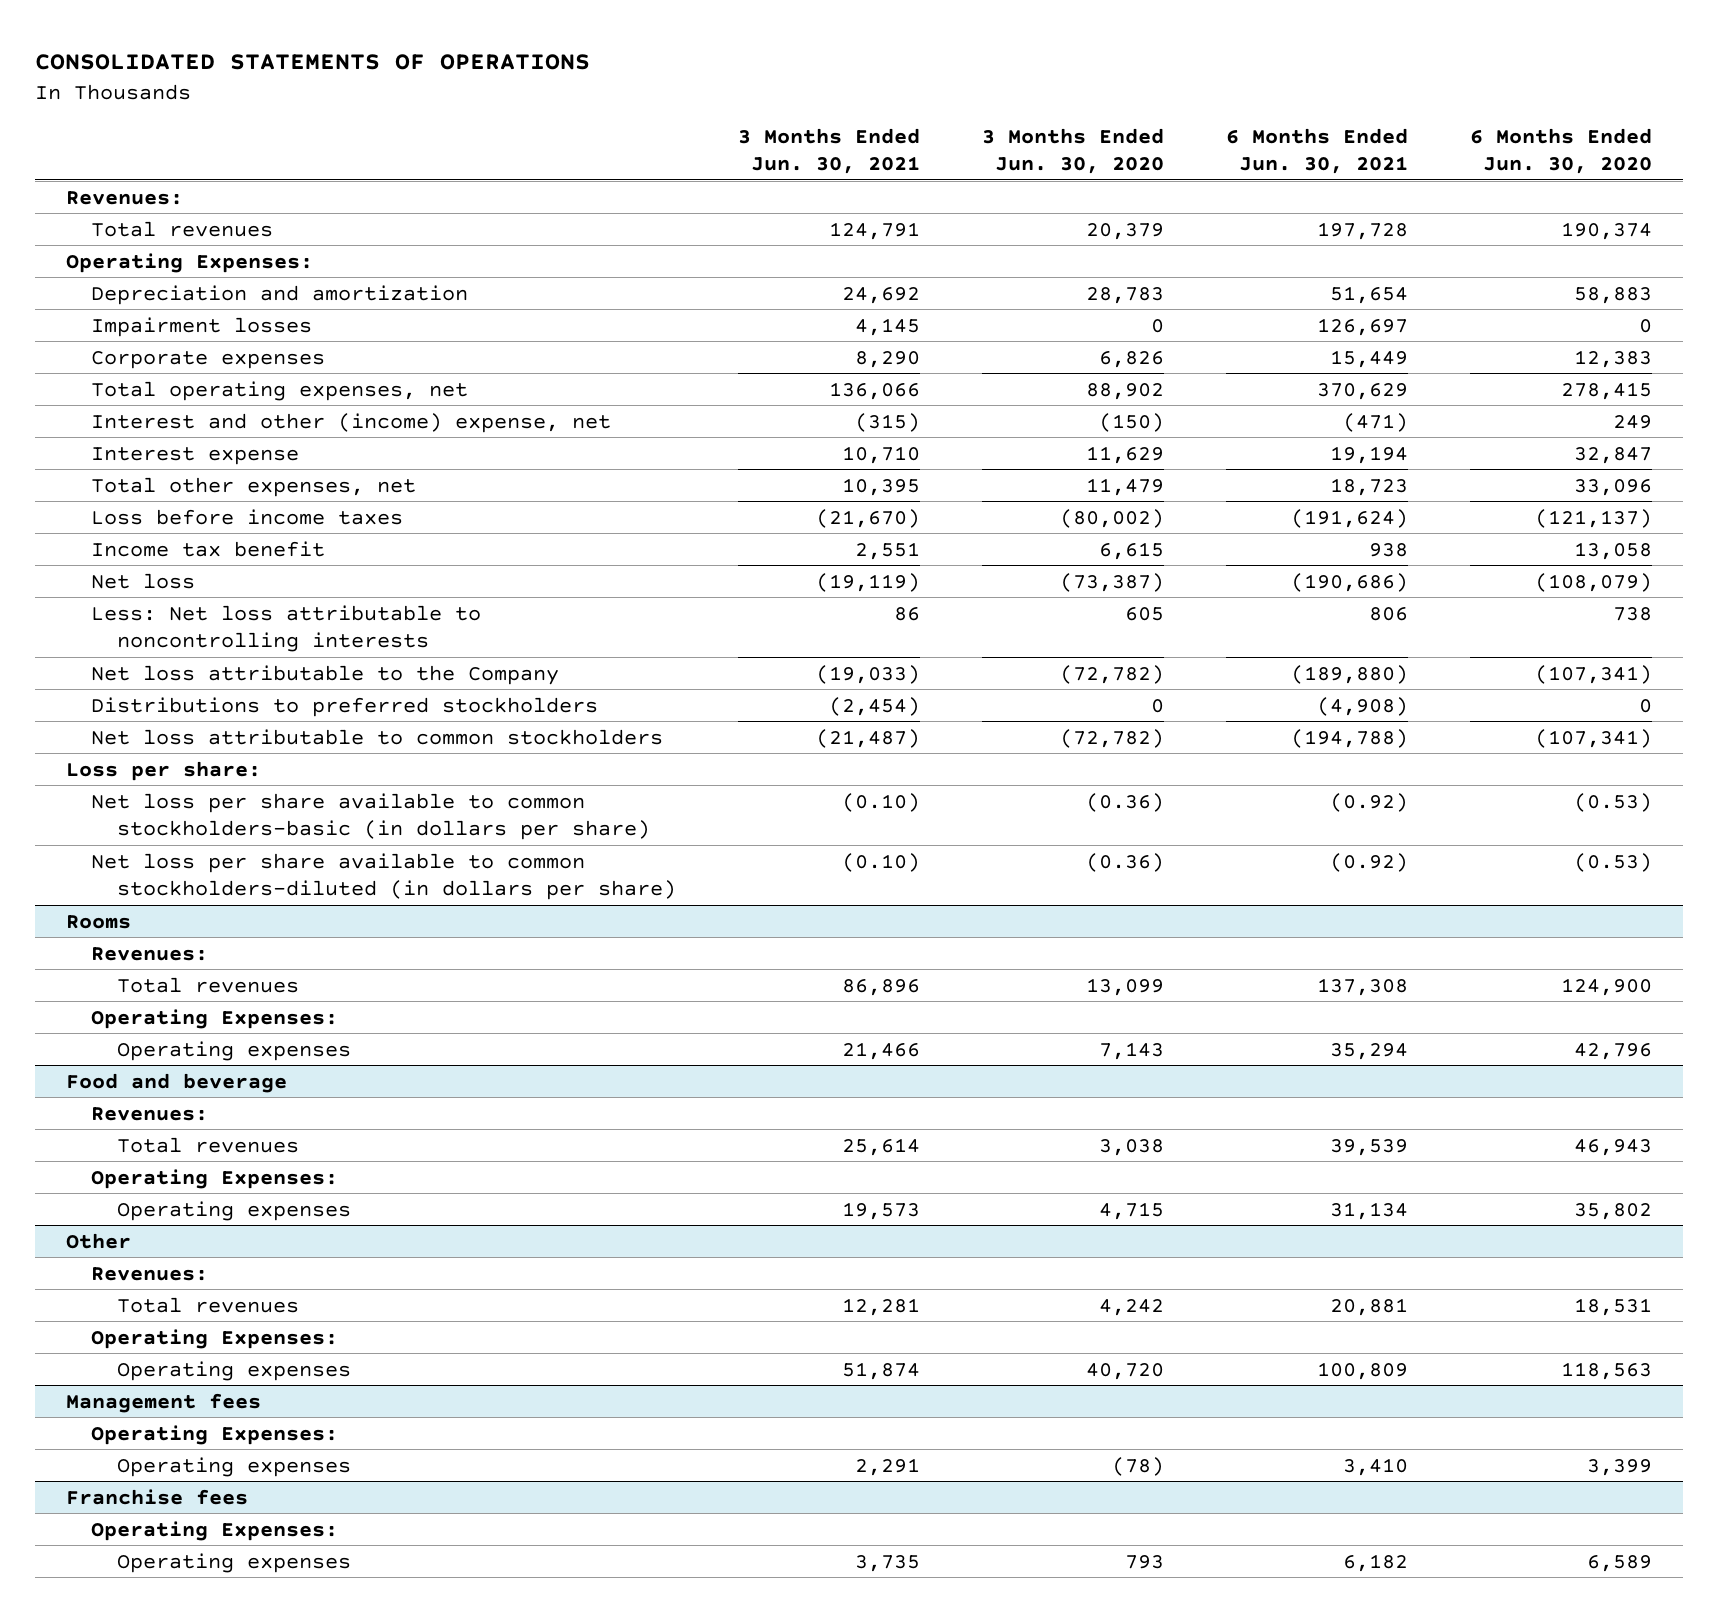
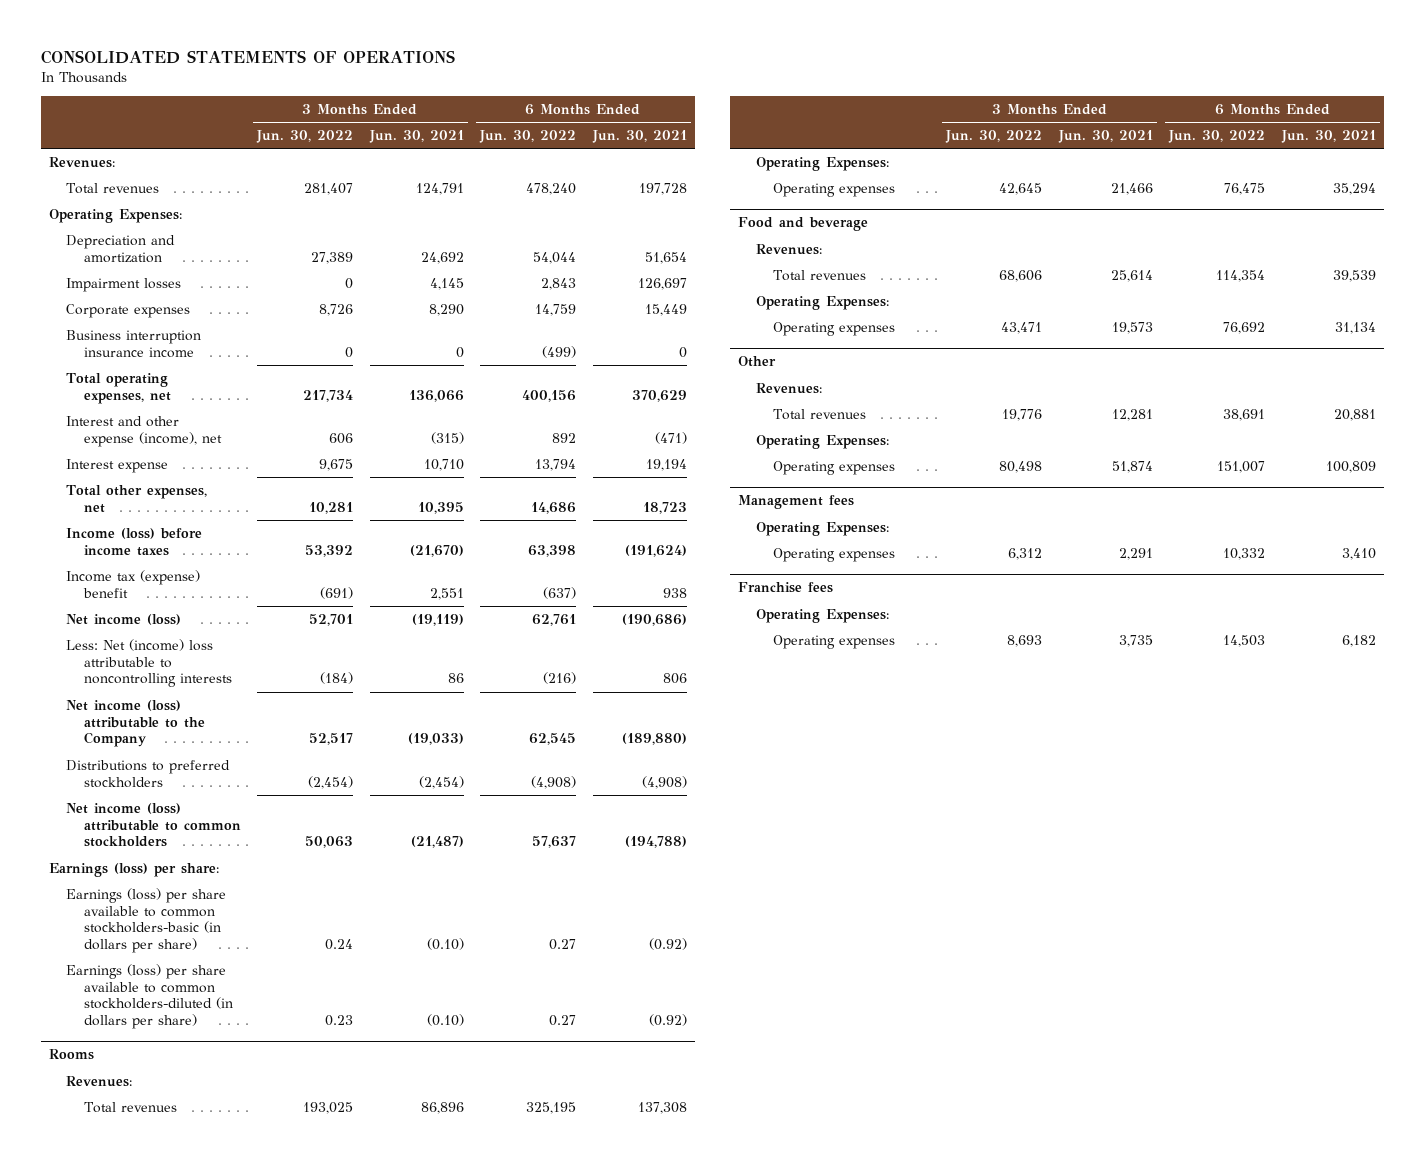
- | 3 Months Ended Jun. 30, 2021 | 3 Months Ended Jun. 30, 2020 | 6 Months Ended Jun. 30, 2021 | 6 Months Ended Jun. 30, 2020
+ | 3 Months Ended Jun. 30, 2022 | 3 Months Ended Jun. 30, 2021 | 6 Months Ended Jun. 30, 2022 | 6 Months Ended Jun. 30, 2021
+ Business interruption insurance income | 0 | 0 | (499) | 0
- Interest and other (income) expense, net | (315) | (150) | (471) | 249
+ Interest and other expense (income), net | 606 | (315) | 892 | (471)
- Loss before income taxes | (21,670) | (80,002) | (191,624) | (121,137)
- Income tax benefit | 2,551 | 6,615 | 938 | 13,058
- Net loss | (19,119) | (73,387) | (190,686) | (108,079)
- Less: Net loss attributable to noncontrolling interests | 86 | 605 | 806 | 738
- Net loss attributable to the Company | (19,033) | (72,782) | (189,880) | (107,341)
+ Income (loss) before income taxes | 53,392 | (21,670) | 63,398 | (191,624)
+ Income tax (expense) benefit | (691) | 2,551 | (637) | 938
+ Net income (loss) | 52,701 | (19,119) | 62,761 | (190,686)
+ Less: Net (income) loss attributable to noncontrolling interests | (184) | 86 | (216) | 806
+ Net income (loss) attributable to the Company | 52,517 | (19,033) | 62,545 | (189,880)
- Net loss attributable to common stockholders | (21,487) | (72,782) | (194,788) | (107,341)
- Loss per share:
- Net loss per share available to common stockholders-basic (in dollars per share) | (0.10) | (0.36) | (0.92) | (0.53)
- Net loss per share available to common stockholders-diluted (in dollars per share) | (0.10) | (0.36) | (0.92) | (0.53)
+ Net income (loss) attributable to common stockholders | 50,063 | (21,487) | 57,637 | (194,788)
+ Earnings (loss) per share:
+ Earnings (loss) per share available to common stockholders-basic (in dollars per share) | 0.24 | (0.10) | 0.27 | (0.92)
+ Earnings (loss) per share available to common stockholders-diluted (in dollars per share) | 0.23 | (0.10) | 0.27 | (0.92)

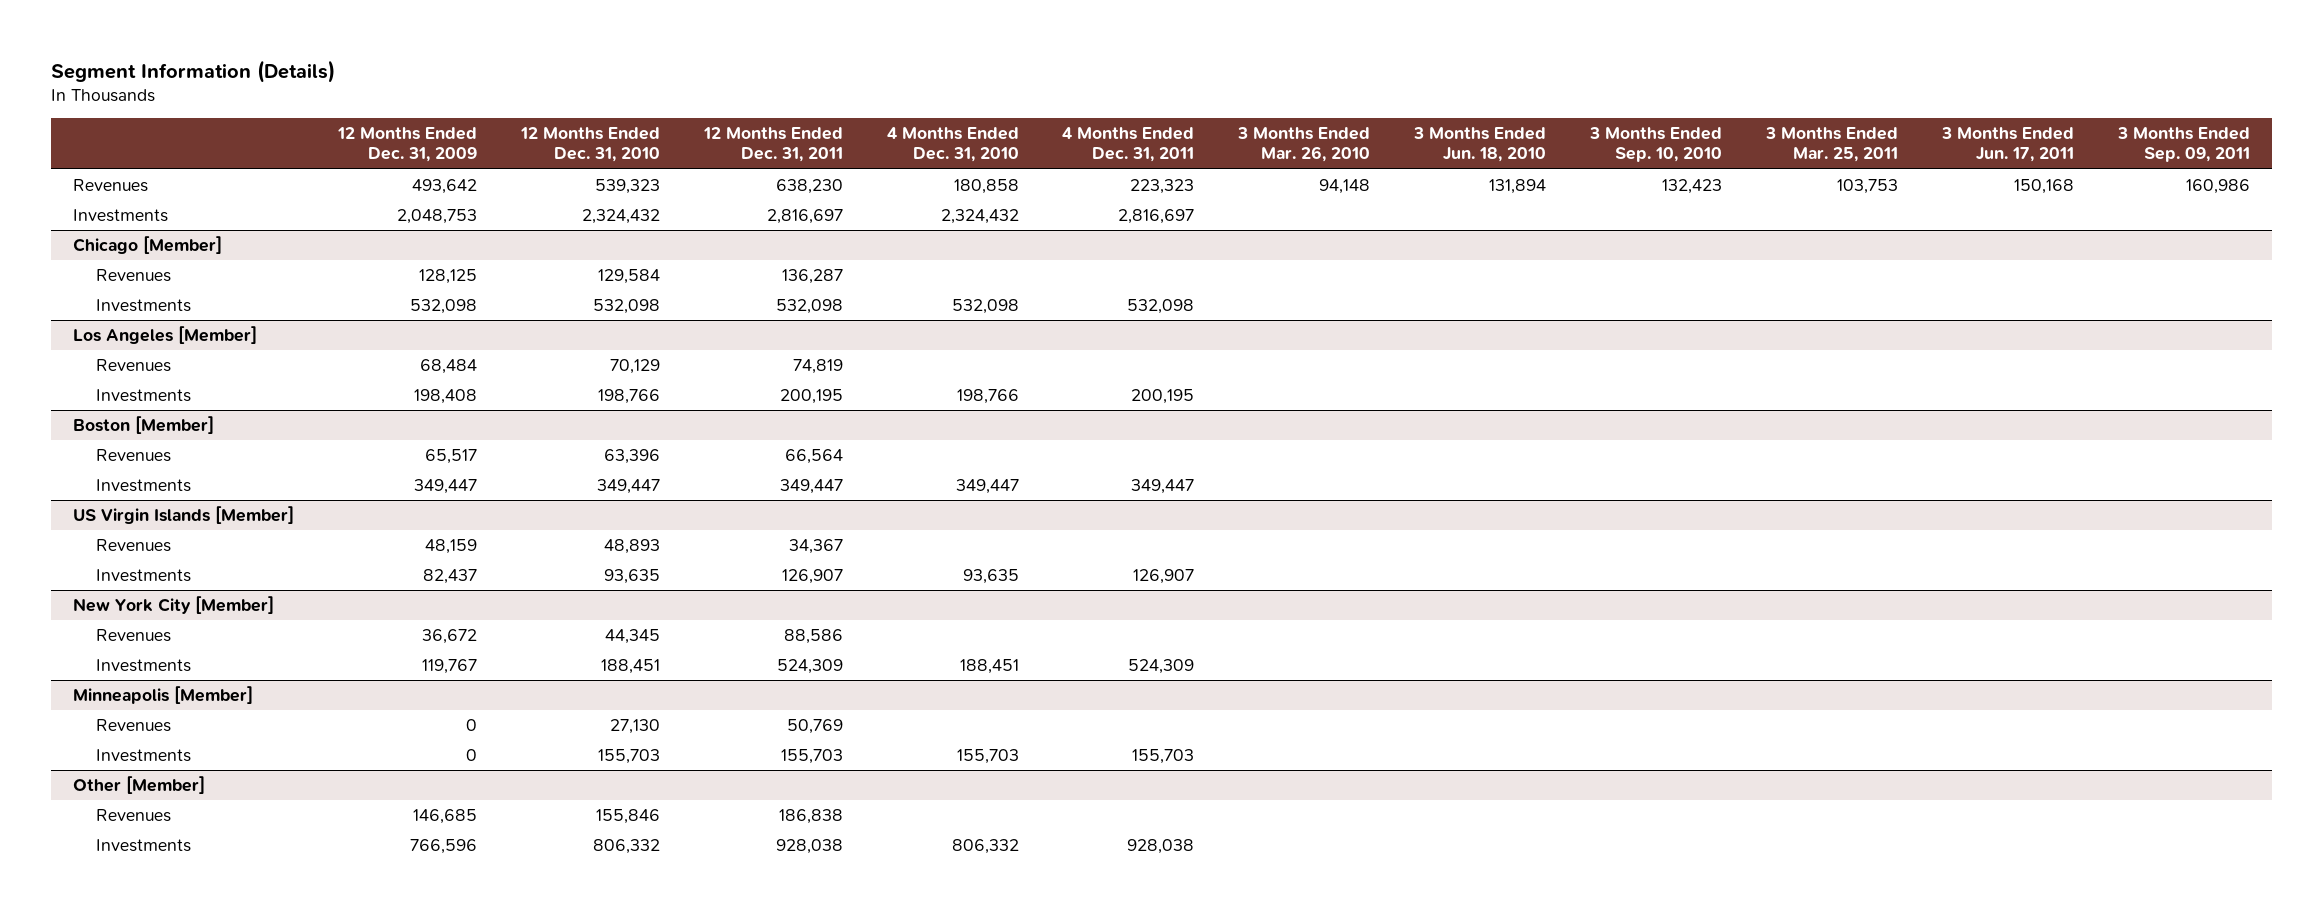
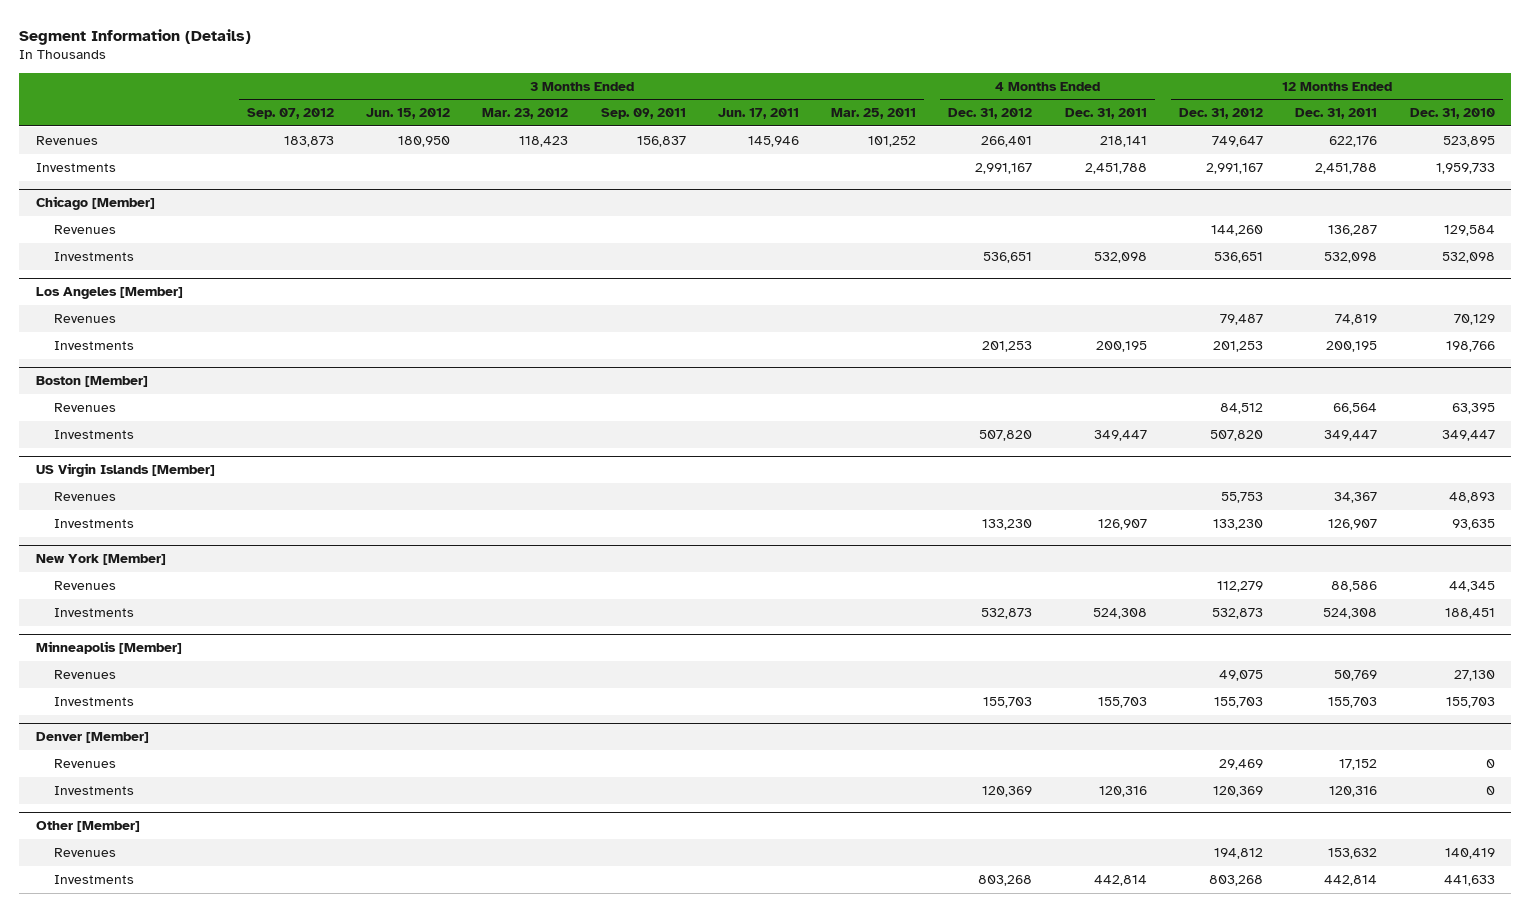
- | 12 Months Ended Dec. 31, 2009 | 12 Months Ended Dec. 31, 2010 | 12 Months Ended Dec. 31, 2011 | 4 Months Ended Dec. 31, 2010 | 4 Months Ended Dec. 31, 2011 | 3 Months Ended Mar. 26, 2010 | 3 Months Ended Jun. 18, 2010 | 3 Months Ended Sep. 10, 2010 | 3 Months Ended Mar. 25, 2011 | 3 Months Ended Jun. 17, 2011 | 3 Months Ended Sep. 09, 2011
+ | 3 Months Ended Sep. 07, 2012 | 3 Months Ended Jun. 15, 2012 | 3 Months Ended Mar. 23, 2012 | 3 Months Ended Sep. 09, 2011 | 3 Months Ended Jun. 17, 2011 | 3 Months Ended Mar. 25, 2011 | 4 Months Ended Dec. 31, 2012 | 4 Months Ended Dec. 31, 2011 | 12 Months Ended Dec. 31, 2012 | 12 Months Ended Dec. 31, 2011 | 12 Months Ended Dec. 31, 2010
- Revenues | 493,642 | 539,323 | 638,230 | 180,858 | 223,323 | 94,148 | 131,894 | 132,423 | 103,753 | 150,168 | 160,986
- Investments | 2,048,753 | 2,324,432 | 2,816,697 | 2,324,432 | 2,816,697 | | | | | |
+ Revenues | 183,873 | 180,950 | 118,423 | 156,837 | 145,946 | 101,252 | 266,401 | 218,141 | 749,647 | 622,176 | 523,895
+ Investments | | | | | | | 2,991,167 | 2,451,788 | 2,991,167 | 2,451,788 | 1,959,733
@ Boston [Member]
- Revenues | 65,517 | 63,396 | 66,564 | | | | | | | |
+ Revenues | | | | | | | | | 84,512 | 66,564 | 63,395
- New York City [Member]
+ New York [Member]
- Investments | 119,767 | 188,451 | 524,309 | 188,451 | 524,309 | | | | | |
+ Investments | | | | | | | 532,873 | 524,308 | 532,873 | 524,308 | 188,451
+ Denver [Member]
+ Revenues | | | | | | | | | 29,469 | 17,152 | 0
+ Investments | | | | | | | 120,369 | 120,316 | 120,369 | 120,316 | 0
@ Other [Member]
- Revenues | 146,685 | 155,846 | 186,838 | | | | | | | |
- Investments | 766,596 | 806,332 | 928,038 | 806,332 | 928,038 | | | | | |
+ Revenues | | | | | | | | | 194,812 | 153,632 | 140,419
+ Investments | | | | | | | 803,268 | 442,814 | 803,268 | 442,814 | 441,633

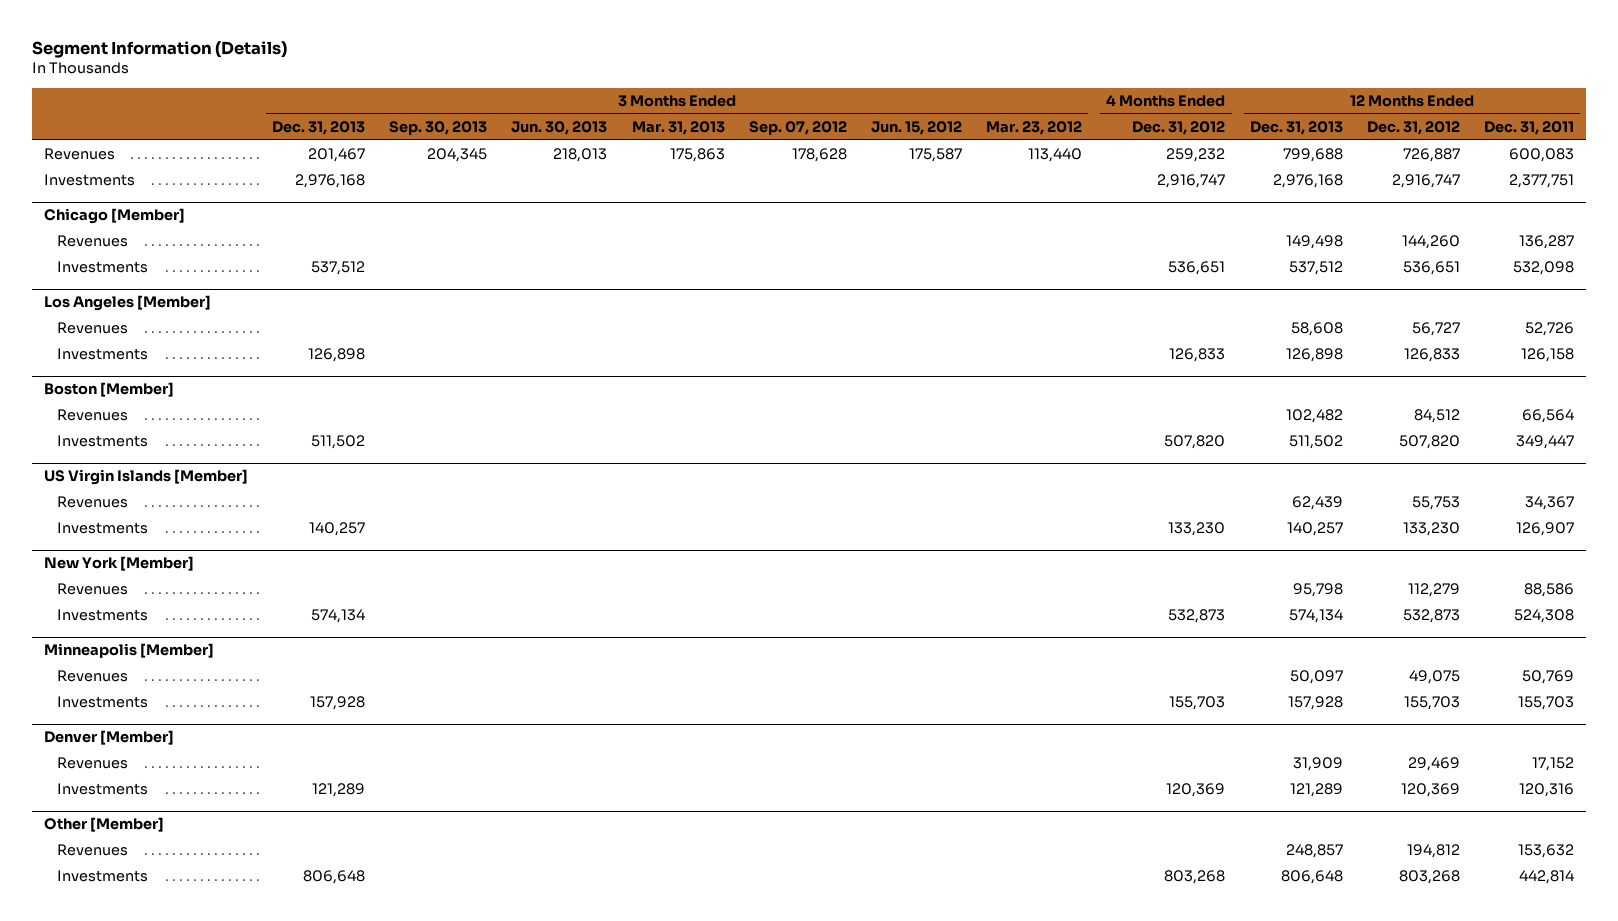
- | 3 Months Ended Sep. 07, 2012 | 3 Months Ended Jun. 15, 2012 | 3 Months Ended Mar. 23, 2012 | 3 Months Ended Sep. 09, 2011 | 3 Months Ended Jun. 17, 2011 | 3 Months Ended Mar. 25, 2011 | 4 Months Ended Dec. 31, 2012 | 4 Months Ended Dec. 31, 2011 | 12 Months Ended Dec. 31, 2012 | 12 Months Ended Dec. 31, 2011 | 12 Months Ended Dec. 31, 2010
+ | 3 Months Ended Dec. 31, 2013 | 3 Months Ended Sep. 30, 2013 | 3 Months Ended Jun. 30, 2013 | 3 Months Ended Mar. 31, 2013 | 3 Months Ended Sep. 07, 2012 | 3 Months Ended Jun. 15, 2012 | 3 Months Ended Mar. 23, 2012 | 4 Months Ended Dec. 31, 2012 | 12 Months Ended Dec. 31, 2013 | 12 Months Ended Dec. 31, 2012 | 12 Months Ended Dec. 31, 2011
- Revenues | 183,873 | 180,950 | 118,423 | 156,837 | 145,946 | 101,252 | 266,401 | 218,141 | 749,647 | 622,176 | 523,895
- Investments | | | | | | | 2,991,167 | 2,451,788 | 2,991,167 | 2,451,788 | 1,959,733
+ Revenues | 201,467 | 204,345 | 218,013 | 175,863 | 178,628 | 175,587 | 113,440 | 259,232 | 799,688 | 726,887 | 600,083
+ Investments | 2,976,168 | | | | | | | 2,916,747 | 2,976,168 | 2,916,747 | 2,377,751
@ Los Angeles [Member]
- Revenues | | | | | | | | | 79,487 | 74,819 | 70,129
- Investments | | | | | | | 201,253 | 200,195 | 201,253 | 200,195 | 198,766
+ Revenues | | | | | | | | | 58,608 | 56,727 | 52,726
+ Investments | 126,898 | | | | | | | 126,833 | 126,898 | 126,833 | 126,158

